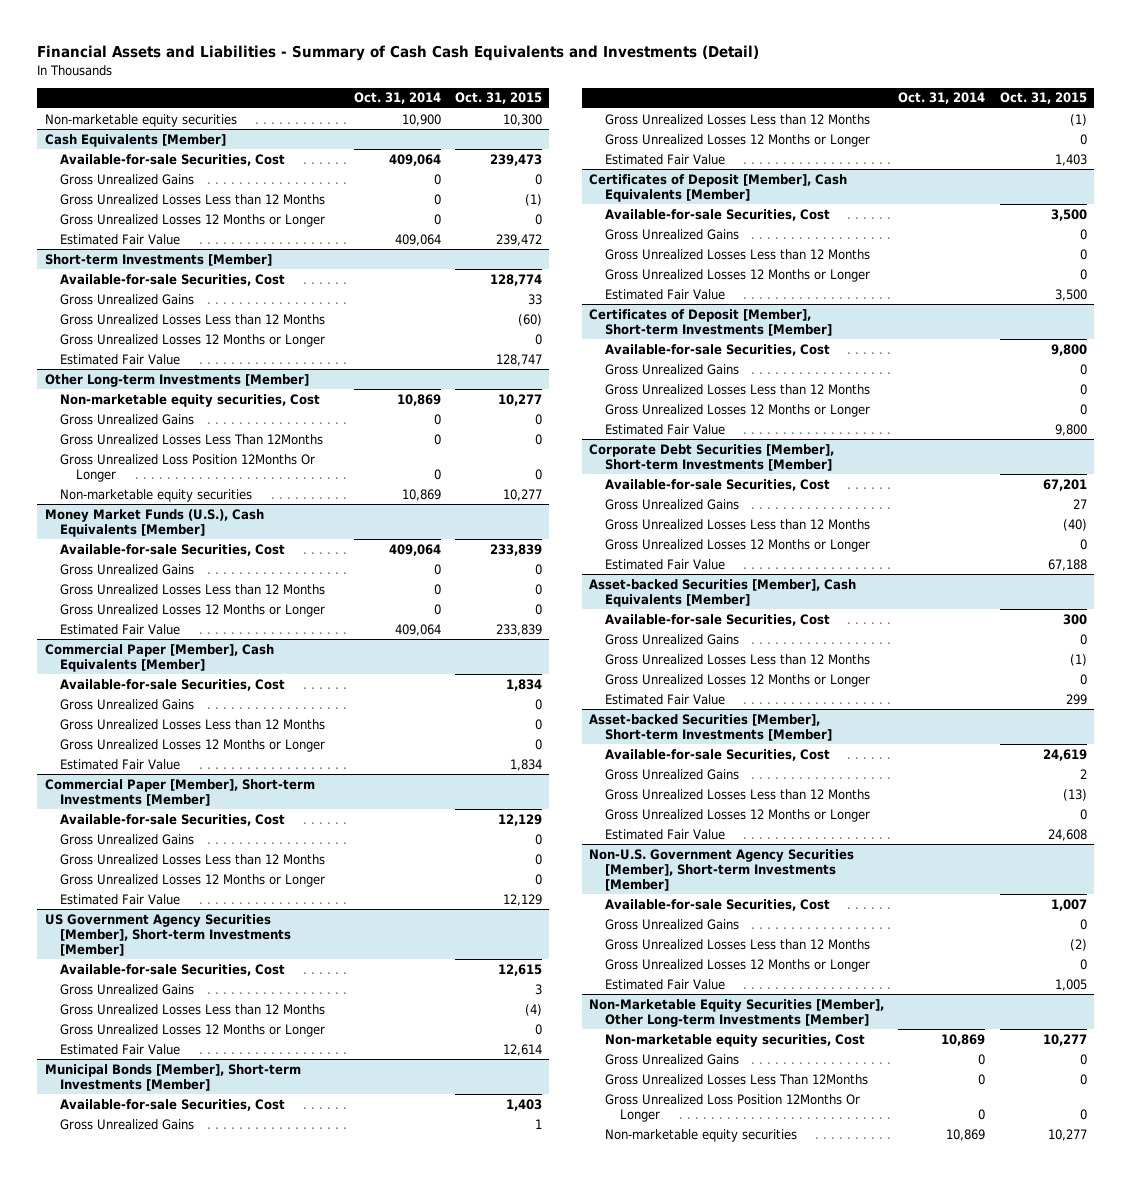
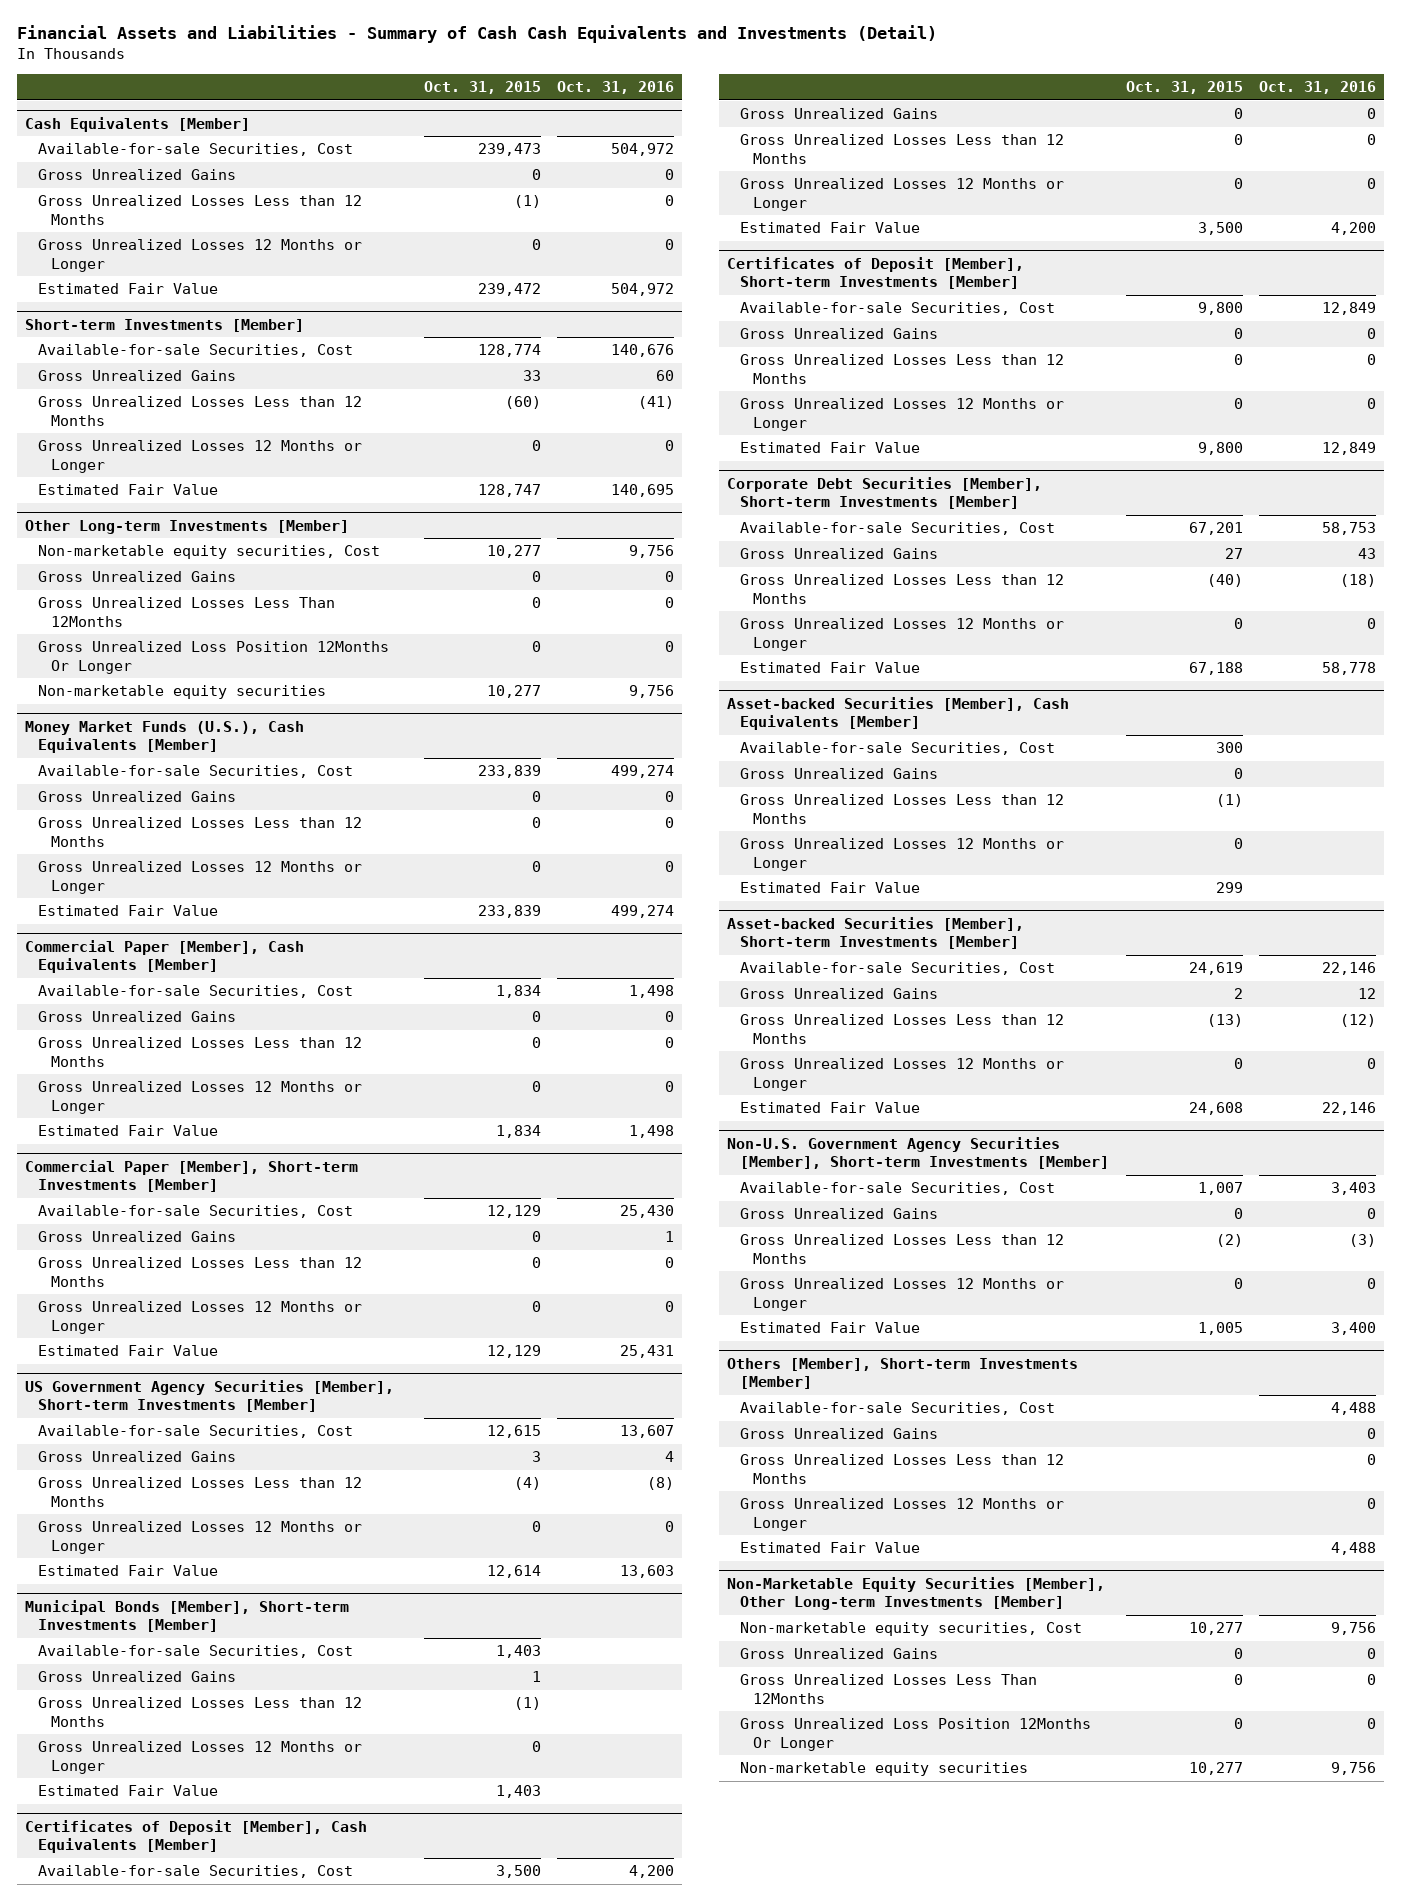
- | Oct. 31, 2014 | Oct. 31, 2015
+ | Oct. 31, 2015 | Oct. 31, 2016
- Non-marketable equity securities | 10,900 | 10,300
+ Others [Member], Short-term Investments [Member]
+ Available-for-sale Securities, Cost | | 4,488
+ Gross Unrealized Gains | | 0
+ Gross Unrealized Losses Less than 12 Months | | 0
+ Gross Unrealized Losses 12 Months or Longer | | 0
+ Estimated Fair Value | | 4,488

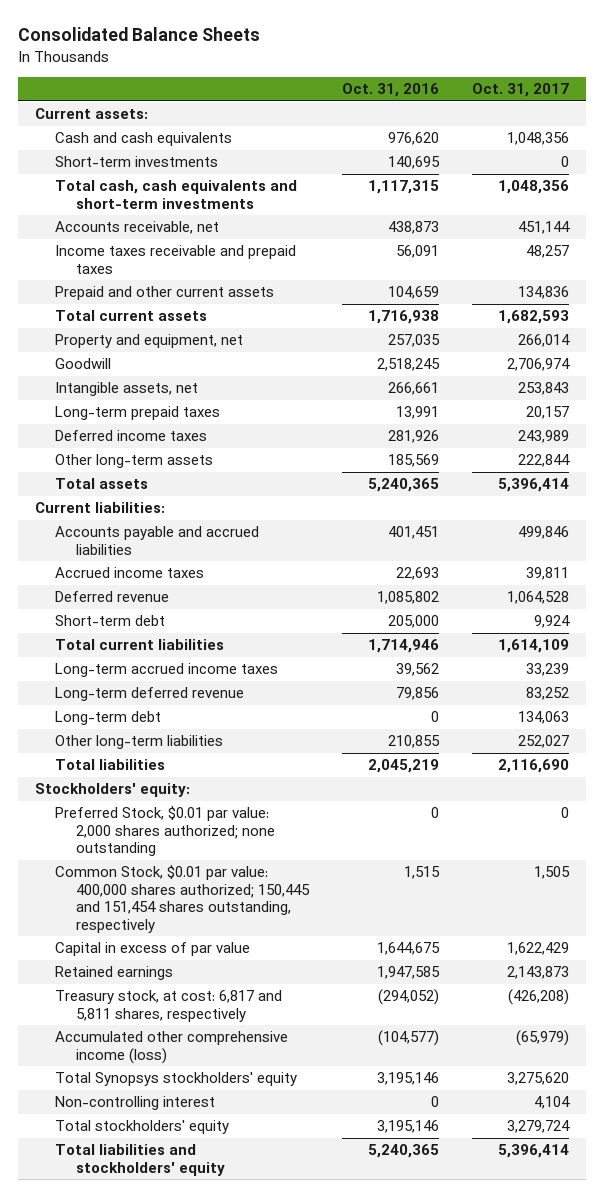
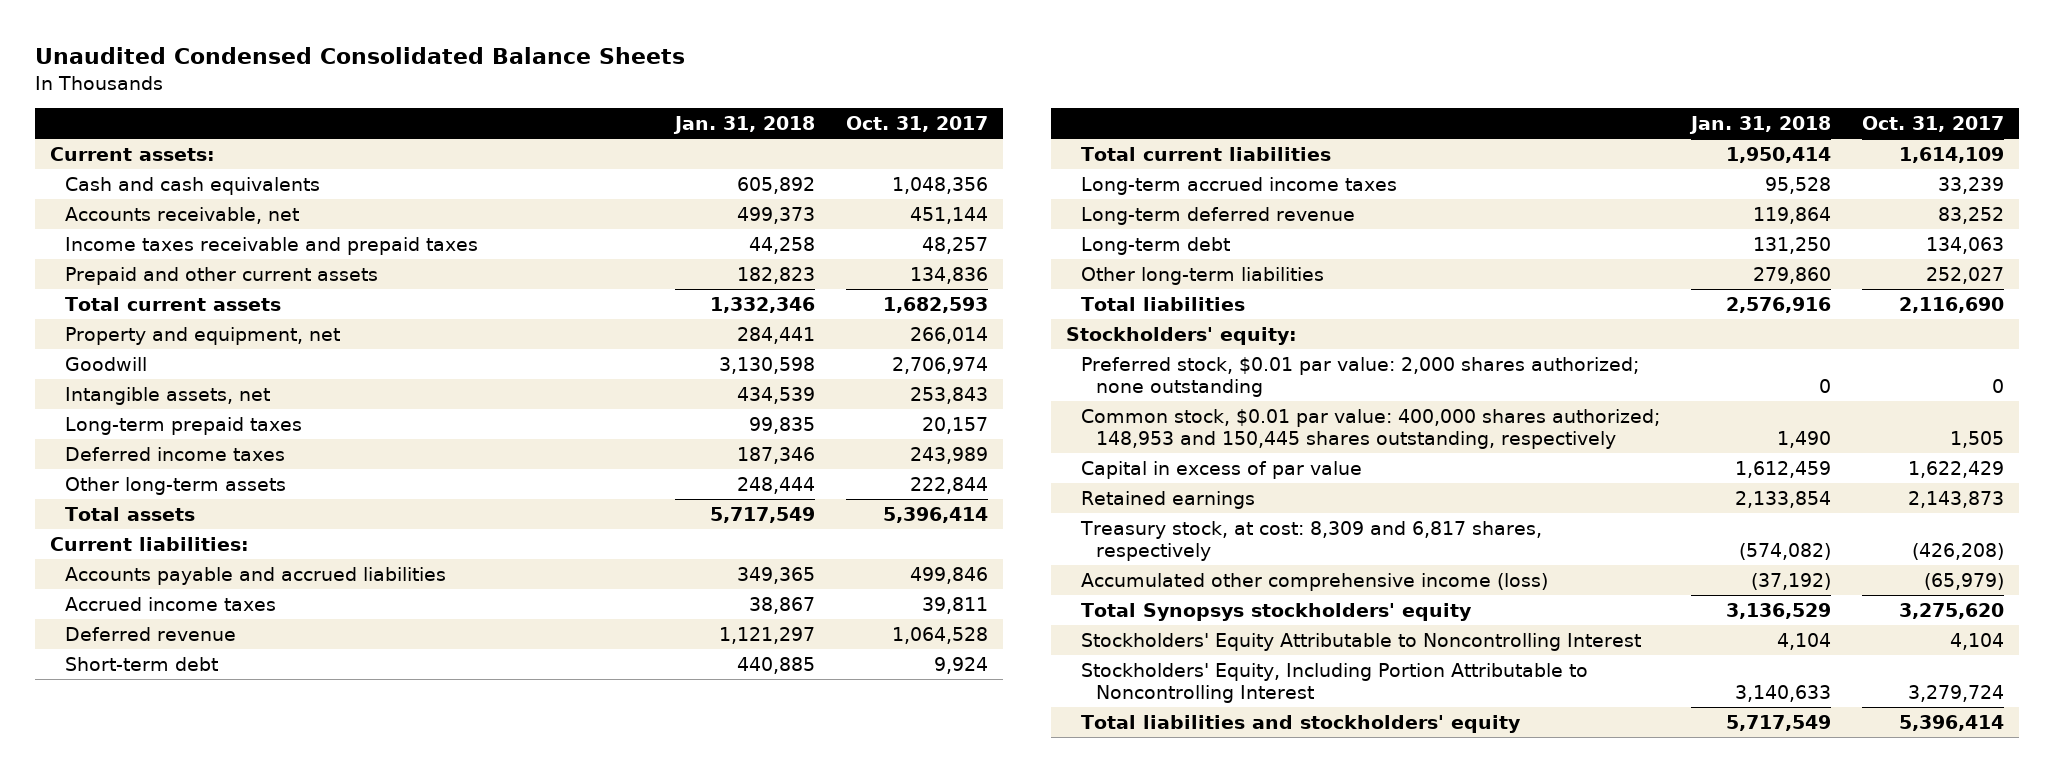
- Consolidated Balance Sheets
+ Unaudited Condensed Consolidated Balance Sheets
- | Oct. 31, 2016 | Oct. 31, 2017
+ | Jan. 31, 2018 | Oct. 31, 2017
- Short-term investments | 140,695 | 0
- Total cash, cash equivalents and short-term investments | 1,117,315 | 1,048,356
- Preferred Stock, $0.01 par value: 2,000 shares authorized; none outstanding | 0 | 0
- Common Stock, $0.01 par value: 400,000 shares authorized; 150,445 and 151,454 shares outstanding, respectively | 1,515 | 1,505
+ Preferred stock, $0.01 par value: 2,000 shares authorized; none outstanding | 0 | 0
+ Common stock, $0.01 par value: 400,000 shares authorized; 148,953 and 150,445 shares outstanding, respectively | 1,490 | 1,505
- Treasury stock, at cost: 6,817 and 5,811 shares, respectively | (294,052) | (426,208)
+ Treasury stock, at cost: 8,309 and 6,817 shares, respectively | (574,082) | (426,208)
- Non-controlling interest | 0 | 4,104
- Total stockholders' equity | 3,195,146 | 3,279,724
+ Stockholders' Equity Attributable to Noncontrolling Interest | 4,104 | 4,104
+ Stockholders' Equity, Including Portion Attributable to Noncontrolling Interest | 3,140,633 | 3,279,724

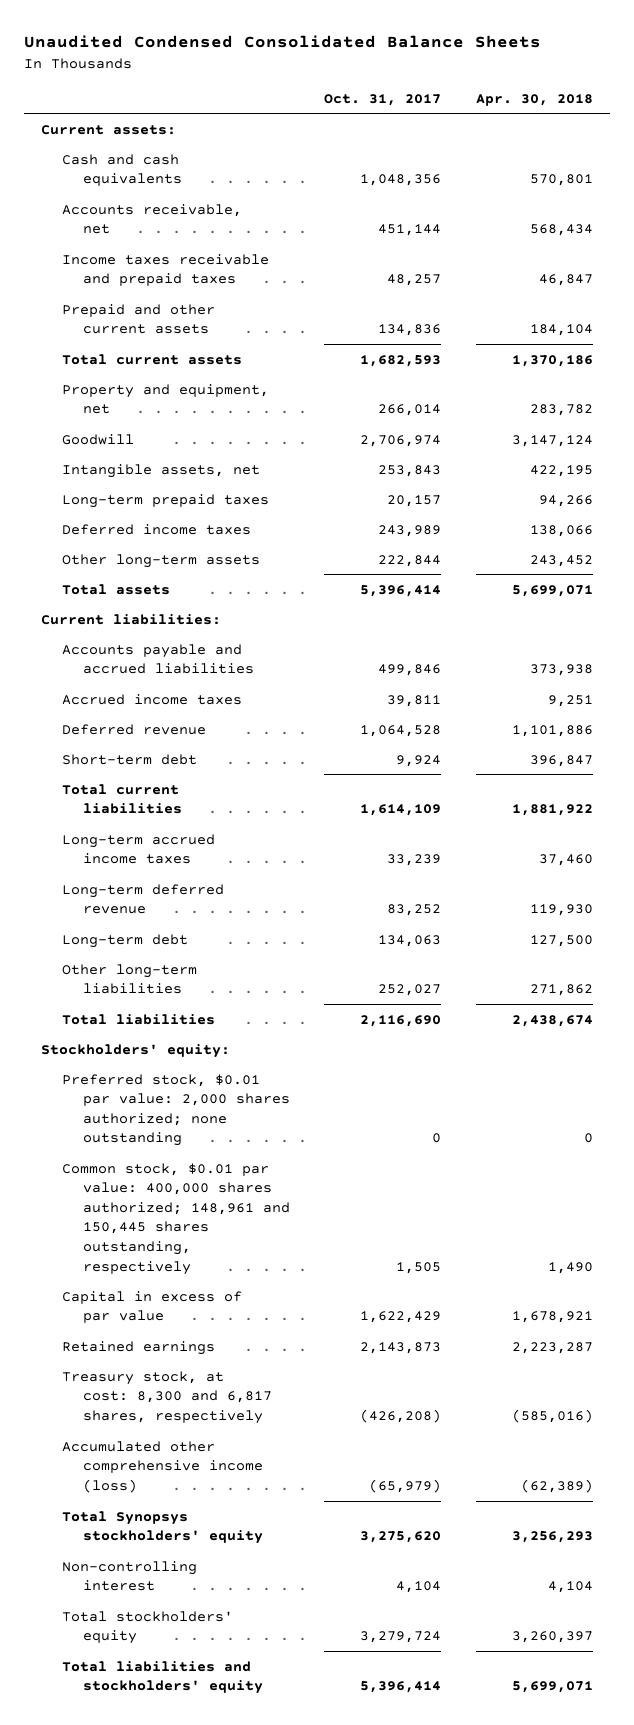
- | Jan. 31, 2018 | Oct. 31, 2017
+ | Oct. 31, 2017 | Apr. 30, 2018
- Common stock, $0.01 par value: 400,000 shares authorized; 148,953 and 150,445 shares outstanding, respectively | 1,490 | 1,505
+ Common stock, $0.01 par value: 400,000 shares authorized; 148,961 and 150,445 shares outstanding, respectively | 1,505 | 1,490
- Treasury stock, at cost: 8,309 and 6,817 shares, respectively | (574,082) | (426,208)
+ Treasury stock, at cost: 8,300 and 6,817 shares, respectively | (426,208) | (585,016)
- Stockholders' Equity Attributable to Noncontrolling Interest | 4,104 | 4,104
- Stockholders' Equity, Including Portion Attributable to Noncontrolling Interest | 3,140,633 | 3,279,724
+ Non-controlling interest | 4,104 | 4,104
+ Total stockholders' equity | 3,279,724 | 3,260,397

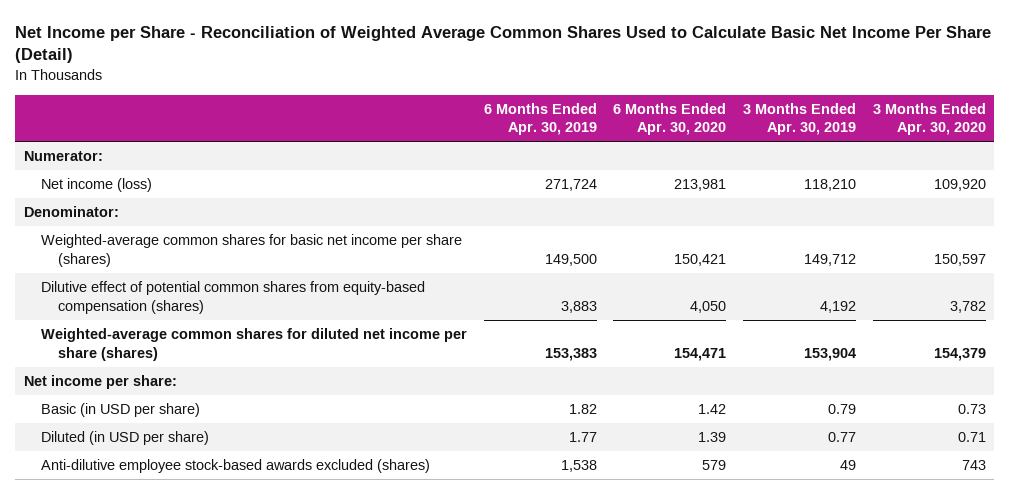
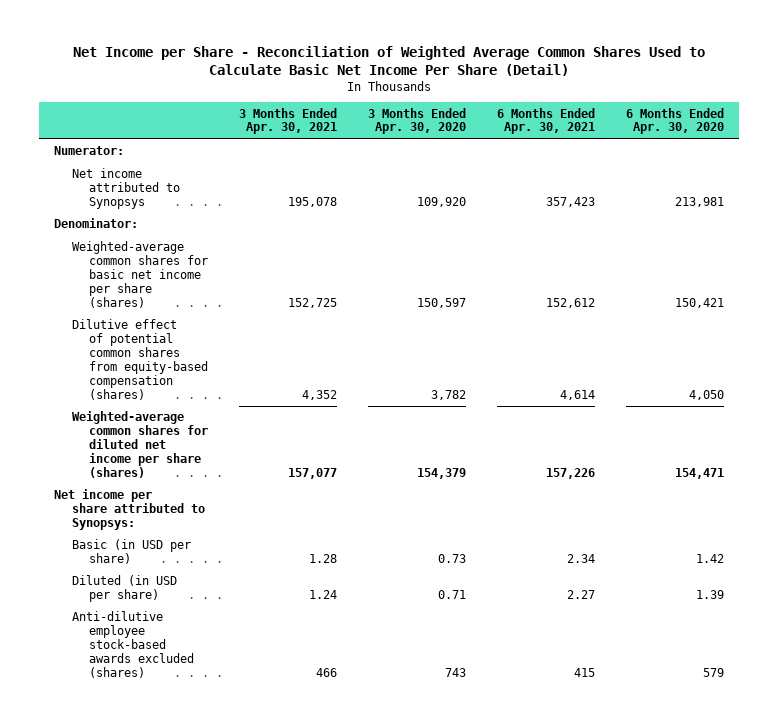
- | 6 Months Ended Apr. 30, 2019 | 6 Months Ended Apr. 30, 2020 | 3 Months Ended Apr. 30, 2019 | 3 Months Ended Apr. 30, 2020
+ | 3 Months Ended Apr. 30, 2021 | 3 Months Ended Apr. 30, 2020 | 6 Months Ended Apr. 30, 2021 | 6 Months Ended Apr. 30, 2020
- Net income (loss) | 271,724 | 213,981 | 118,210 | 109,920
+ Net income attributed to Synopsys | 195,078 | 109,920 | 357,423 | 213,981
- Net income per share:
+ Net income per share attributed to Synopsys:

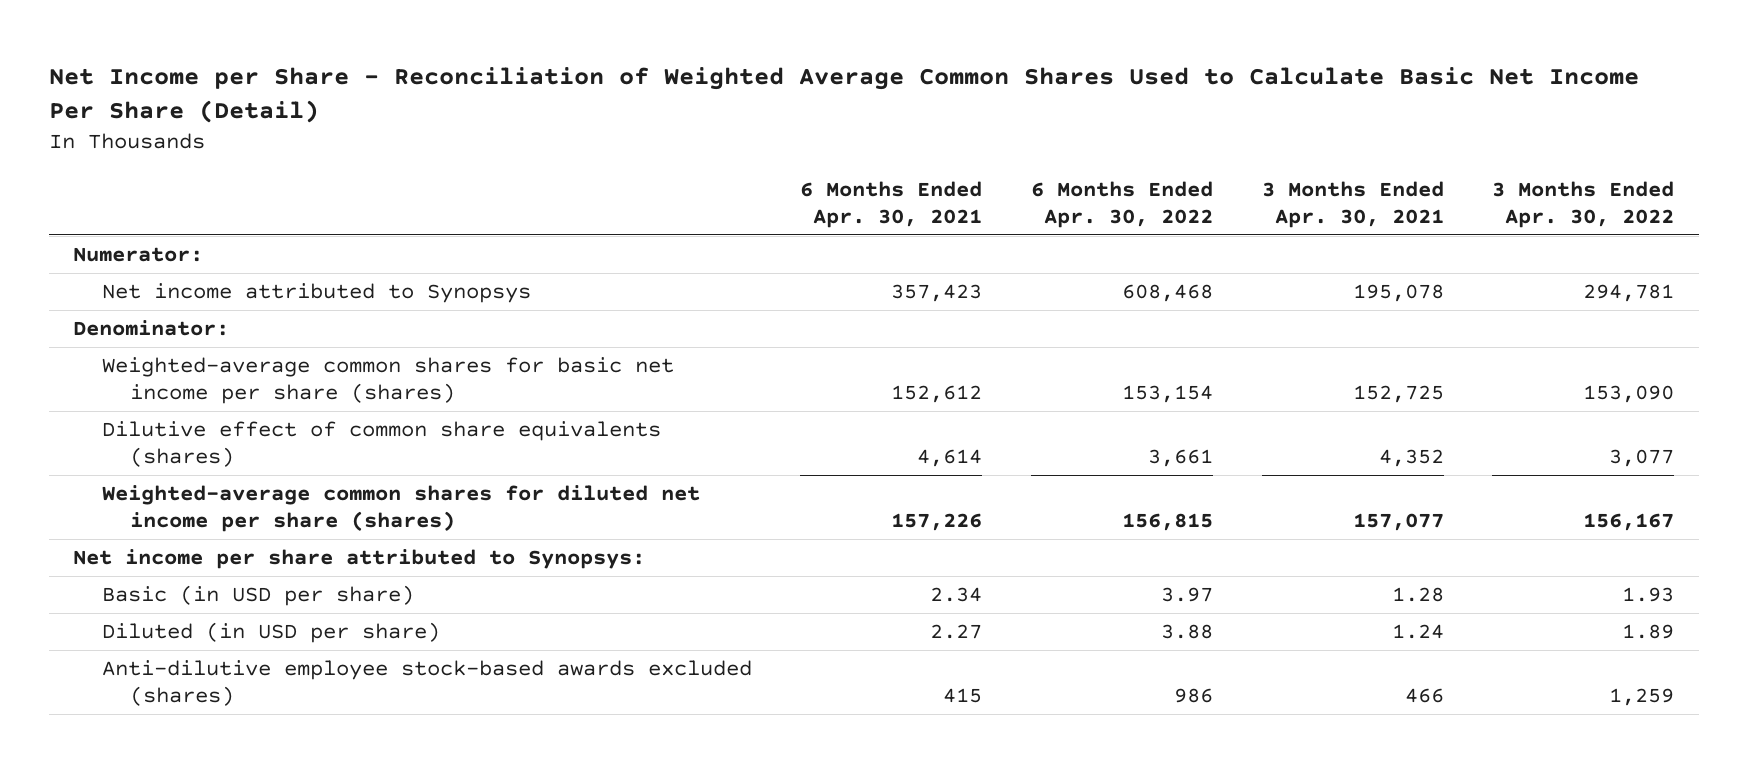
- | 3 Months Ended Apr. 30, 2021 | 3 Months Ended Apr. 30, 2020 | 6 Months Ended Apr. 30, 2021 | 6 Months Ended Apr. 30, 2020
+ | 6 Months Ended Apr. 30, 2021 | 6 Months Ended Apr. 30, 2022 | 3 Months Ended Apr. 30, 2021 | 3 Months Ended Apr. 30, 2022
- Dilutive effect of potential common shares from equity-based compensation (shares) | 4,352 | 3,782 | 4,614 | 4,050
+ Dilutive effect of common share equivalents (shares) | 4,614 | 3,661 | 4,352 | 3,077

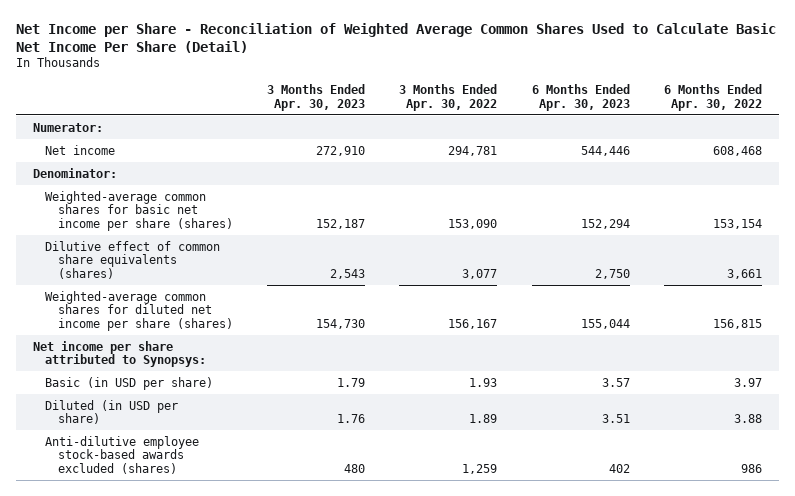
- | 6 Months Ended Apr. 30, 2021 | 6 Months Ended Apr. 30, 2022 | 3 Months Ended Apr. 30, 2021 | 3 Months Ended Apr. 30, 2022
+ | 3 Months Ended Apr. 30, 2023 | 3 Months Ended Apr. 30, 2022 | 6 Months Ended Apr. 30, 2023 | 6 Months Ended Apr. 30, 2022
- Net income attributed to Synopsys | 357,423 | 608,468 | 195,078 | 294,781
+ Net income | 272,910 | 294,781 | 544,446 | 608,468

